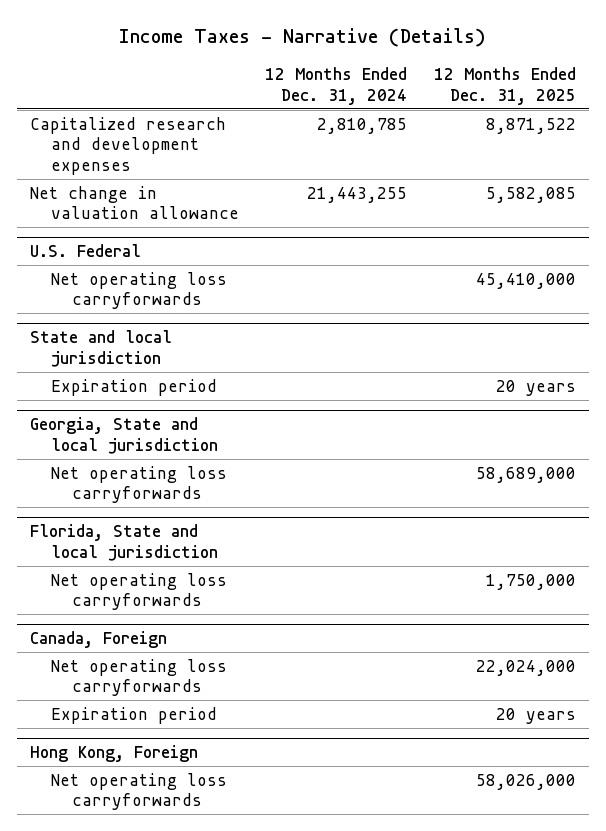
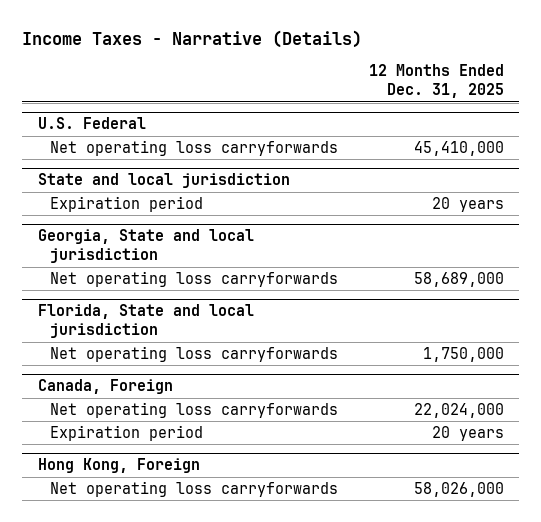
- | 12 Months Ended Dec. 31, 2024 | 12 Months Ended Dec. 31, 2025
+ | 12 Months Ended Dec. 31, 2025
- Capitalized research and development expenses | 2,810,785 | 8,871,522
- Net change in valuation allowance | 21,443,255 | 5,582,085

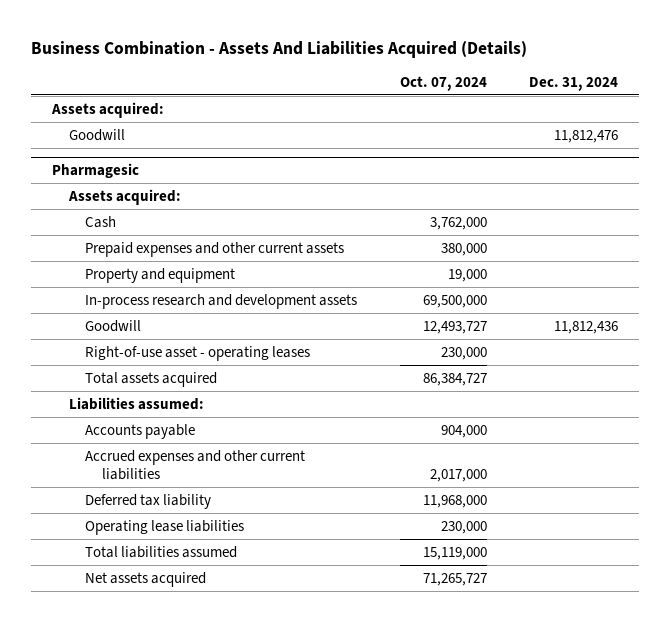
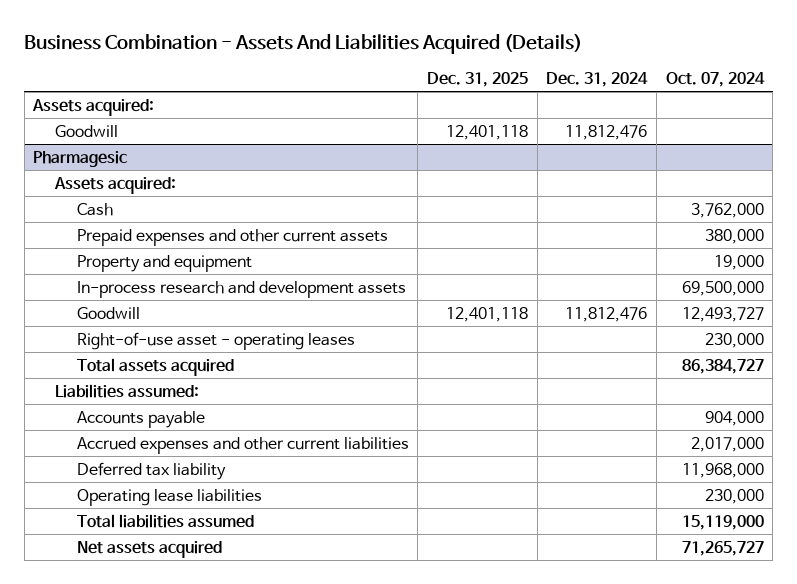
- | Oct. 07, 2024 | Dec. 31, 2024
+ | Dec. 31, 2025 | Dec. 31, 2024 | Oct. 07, 2024
@ Pharmagesic
- Goodwill | 12,493,727 | 11,812,436
+ Goodwill | 12,401,118 | 11,812,476 | 12,493,727

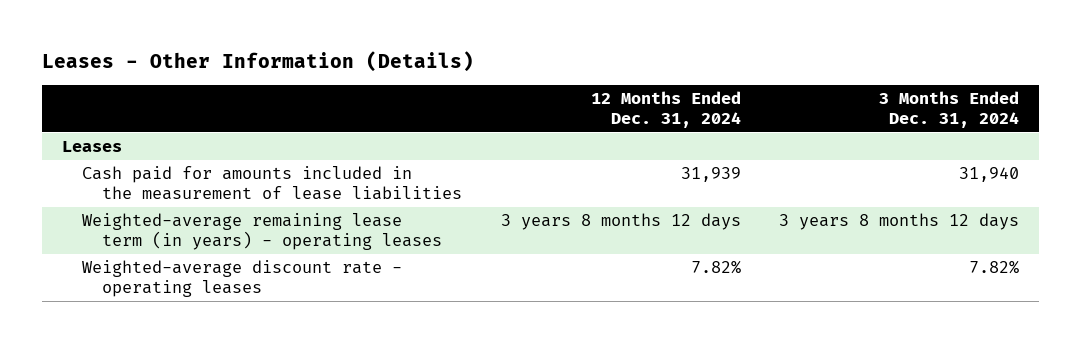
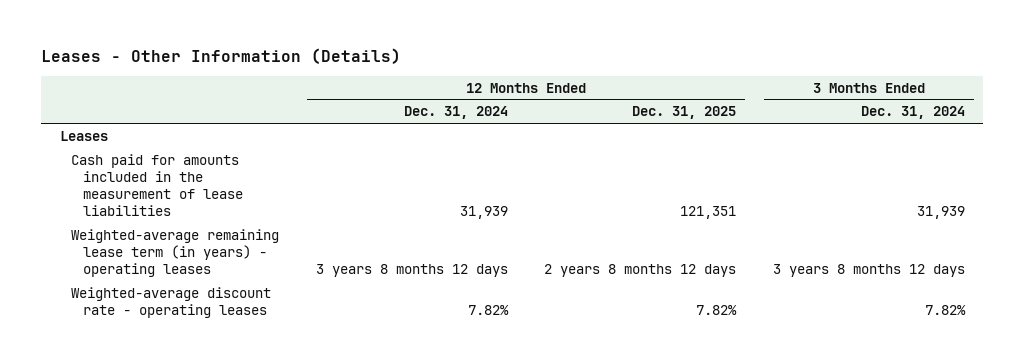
- | 12 Months Ended Dec. 31, 2024 | 3 Months Ended Dec. 31, 2024
+ | 12 Months Ended Dec. 31, 2024 | 12 Months Ended Dec. 31, 2025 | 3 Months Ended Dec. 31, 2024
- Cash paid for amounts included in the measurement of lease liabilities | 31,939 | 31,940
+ Cash paid for amounts included in the measurement of lease liabilities | 31,939 | 121,351 | 31,939

